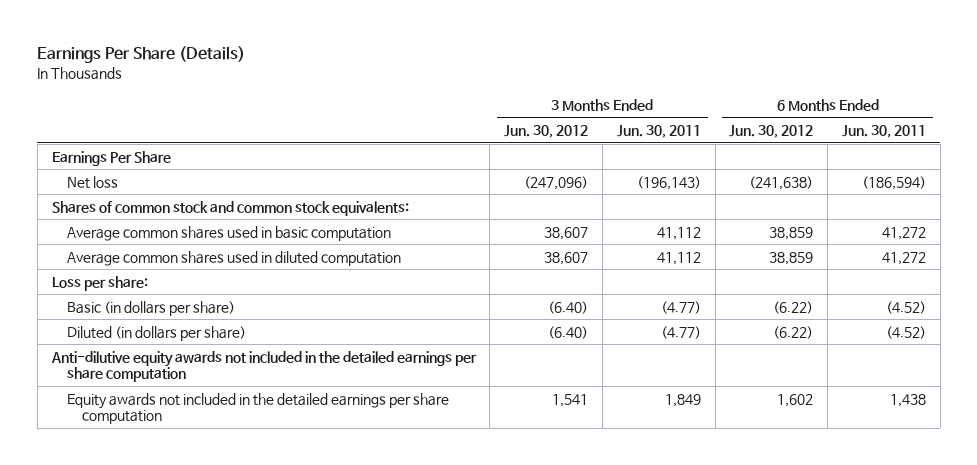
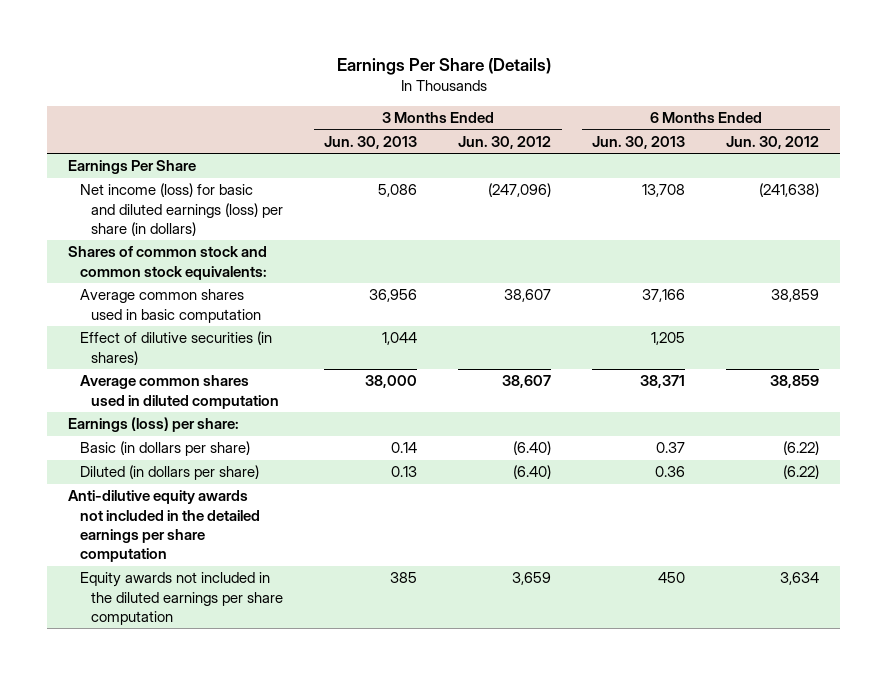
- | 3 Months Ended Jun. 30, 2012 | 3 Months Ended Jun. 30, 2011 | 6 Months Ended Jun. 30, 2012 | 6 Months Ended Jun. 30, 2011
+ | 3 Months Ended Jun. 30, 2013 | 3 Months Ended Jun. 30, 2012 | 6 Months Ended Jun. 30, 2013 | 6 Months Ended Jun. 30, 2012
- Net loss | (247,096) | (196,143) | (241,638) | (186,594)
+ Net income (loss) for basic and diluted earnings (loss) per share (in dollars) | 5,086 | (247,096) | 13,708 | (241,638)
+ Effect of dilutive securities (in shares) | 1,044 | | 1,205 |
- Loss per share:
+ Earnings (loss) per share:
- Equity awards not included in the detailed earnings per share computation | 1,541 | 1,849 | 1,602 | 1,438
+ Equity awards not included in the diluted earnings per share computation | 385 | 3,659 | 450 | 3,634

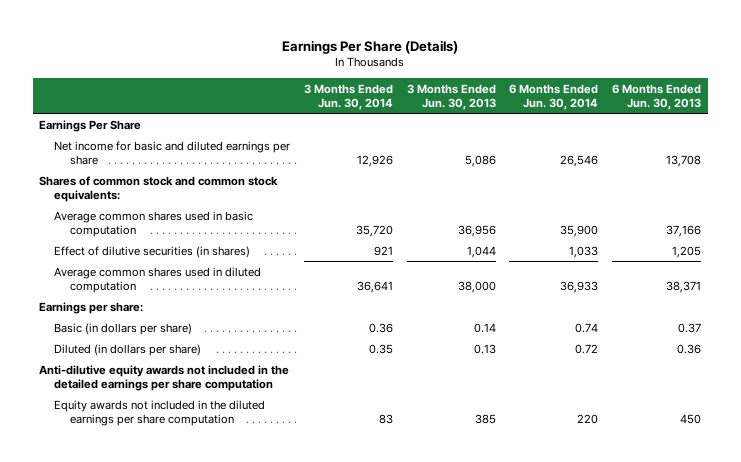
- | 3 Months Ended Jun. 30, 2013 | 3 Months Ended Jun. 30, 2012 | 6 Months Ended Jun. 30, 2013 | 6 Months Ended Jun. 30, 2012
+ | 3 Months Ended Jun. 30, 2014 | 3 Months Ended Jun. 30, 2013 | 6 Months Ended Jun. 30, 2014 | 6 Months Ended Jun. 30, 2013
- Net income (loss) for basic and diluted earnings (loss) per share (in dollars) | 5,086 | (247,096) | 13,708 | (241,638)
+ Net income for basic and diluted earnings per share | 12,926 | 5,086 | 26,546 | 13,708
- Earnings (loss) per share:
+ Earnings per share:

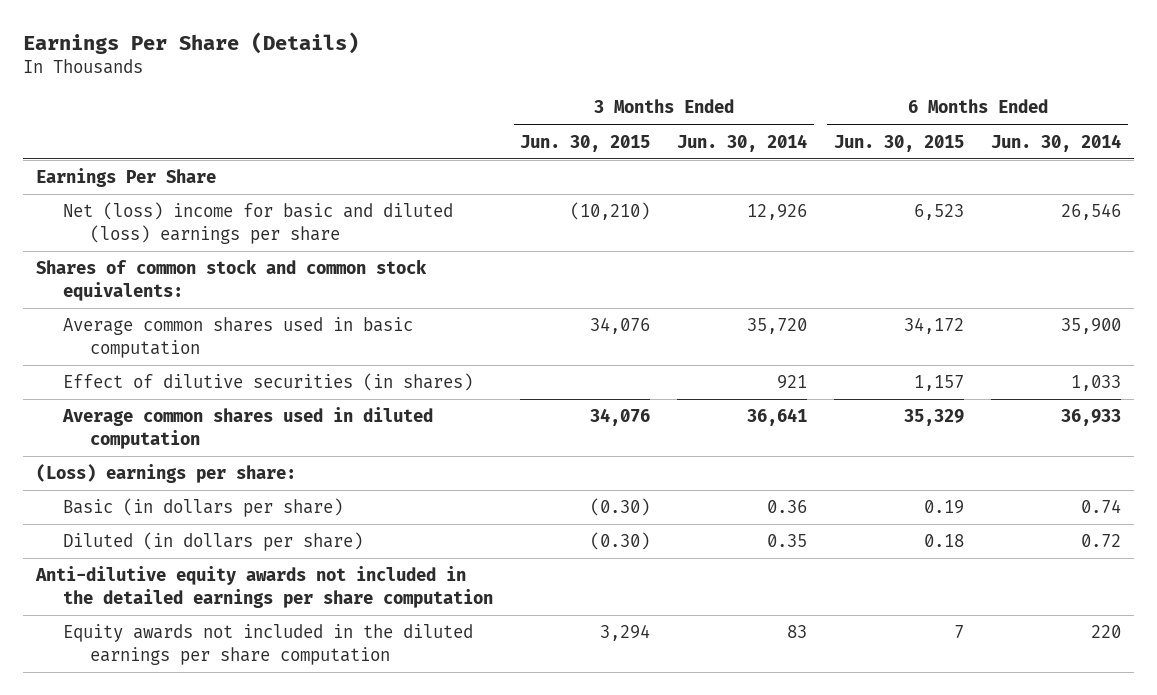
- | 3 Months Ended Jun. 30, 2014 | 3 Months Ended Jun. 30, 2013 | 6 Months Ended Jun. 30, 2014 | 6 Months Ended Jun. 30, 2013
+ | 3 Months Ended Jun. 30, 2015 | 3 Months Ended Jun. 30, 2014 | 6 Months Ended Jun. 30, 2015 | 6 Months Ended Jun. 30, 2014
- Net income for basic and diluted earnings per share | 12,926 | 5,086 | 26,546 | 13,708
+ Net (loss) income for basic and diluted (loss) earnings per share | (10,210) | 12,926 | 6,523 | 26,546
- Earnings per share:
+ (Loss) earnings per share:

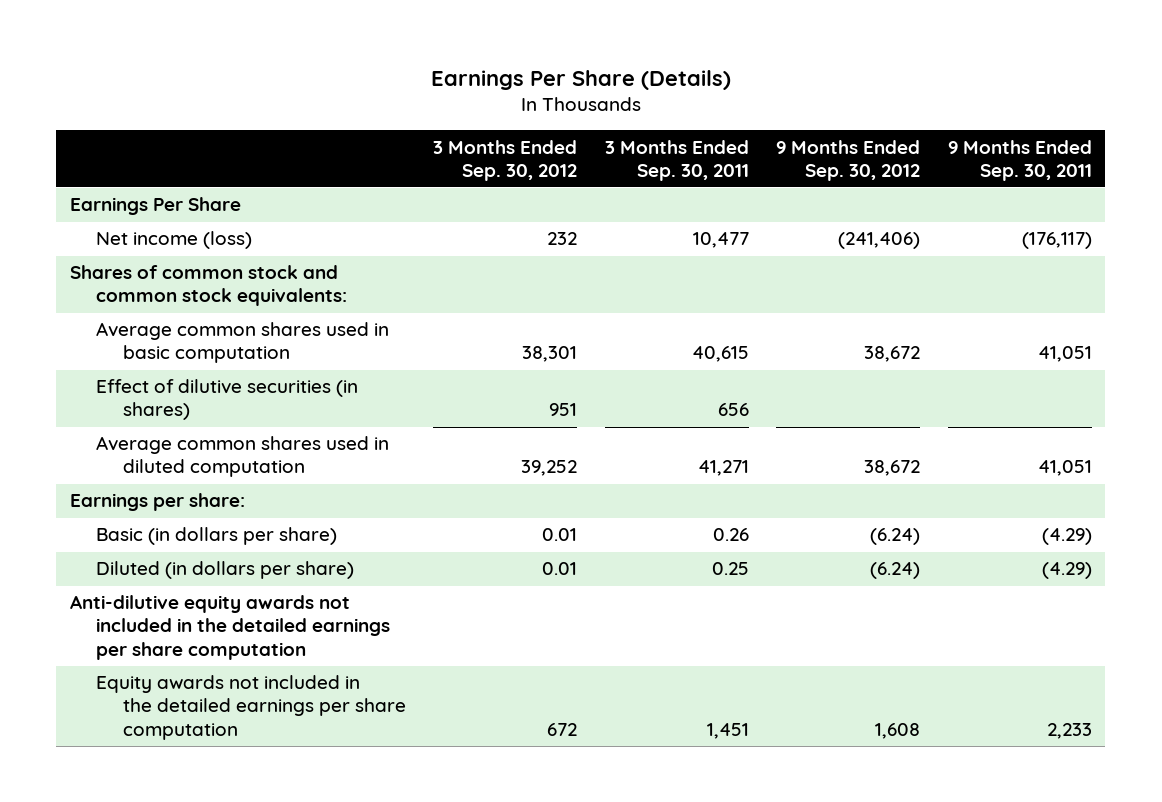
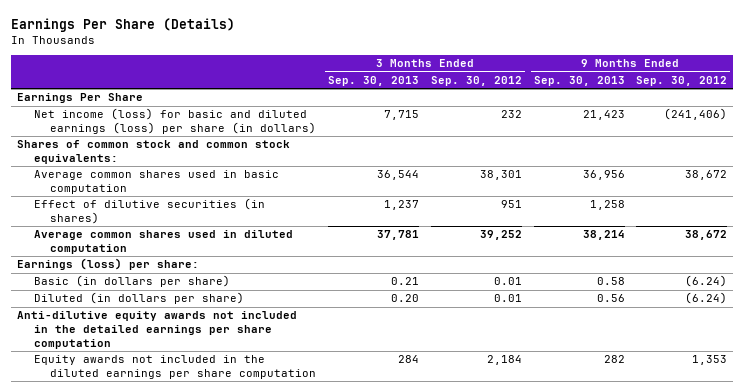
- | 3 Months Ended Sep. 30, 2012 | 3 Months Ended Sep. 30, 2011 | 9 Months Ended Sep. 30, 2012 | 9 Months Ended Sep. 30, 2011
+ | 3 Months Ended Sep. 30, 2013 | 3 Months Ended Sep. 30, 2012 | 9 Months Ended Sep. 30, 2013 | 9 Months Ended Sep. 30, 2012
- Net income (loss) | 232 | 10,477 | (241,406) | (176,117)
+ Net income (loss) for basic and diluted earnings (loss) per share (in dollars) | 7,715 | 232 | 21,423 | (241,406)
- Earnings per share:
+ Earnings (loss) per share:
- Equity awards not included in the detailed earnings per share computation | 672 | 1,451 | 1,608 | 2,233
+ Equity awards not included in the diluted earnings per share computation | 284 | 2,184 | 282 | 1,353

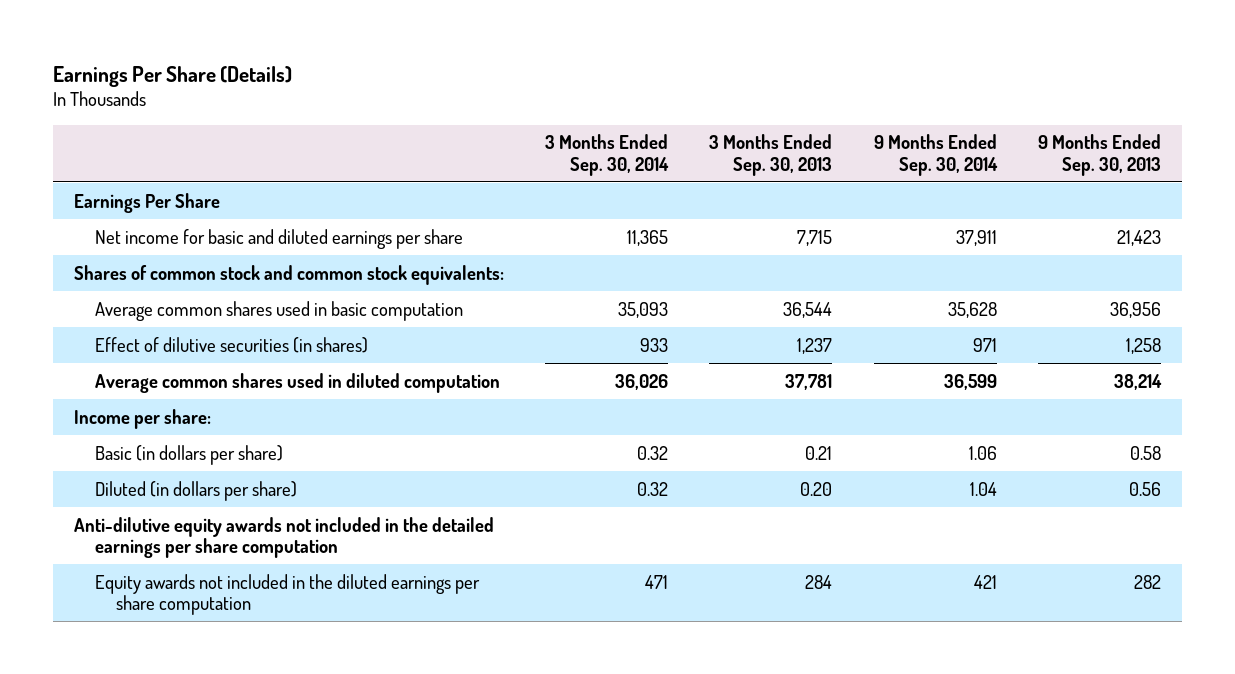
- | 3 Months Ended Sep. 30, 2013 | 3 Months Ended Sep. 30, 2012 | 9 Months Ended Sep. 30, 2013 | 9 Months Ended Sep. 30, 2012
+ | 3 Months Ended Sep. 30, 2014 | 3 Months Ended Sep. 30, 2013 | 9 Months Ended Sep. 30, 2014 | 9 Months Ended Sep. 30, 2013
- Net income (loss) for basic and diluted earnings (loss) per share (in dollars) | 7,715 | 232 | 21,423 | (241,406)
+ Net income for basic and diluted earnings per share | 11,365 | 7,715 | 37,911 | 21,423
- Earnings (loss) per share:
+ Income per share:

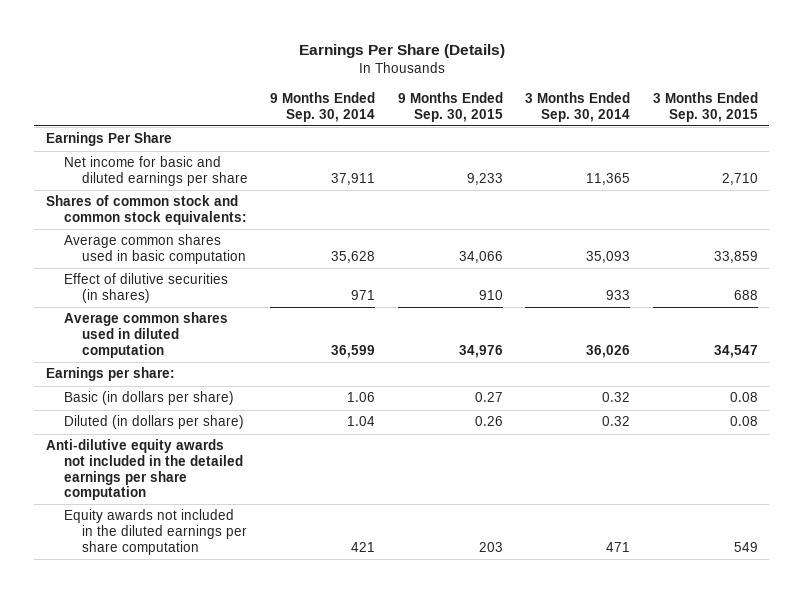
- | 3 Months Ended Sep. 30, 2014 | 3 Months Ended Sep. 30, 2013 | 9 Months Ended Sep. 30, 2014 | 9 Months Ended Sep. 30, 2013
+ | 9 Months Ended Sep. 30, 2014 | 9 Months Ended Sep. 30, 2015 | 3 Months Ended Sep. 30, 2014 | 3 Months Ended Sep. 30, 2015
- Income per share:
+ Earnings per share:

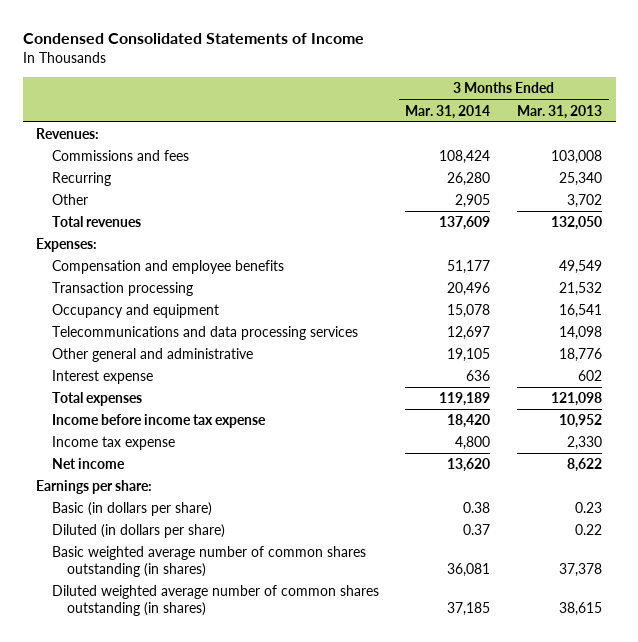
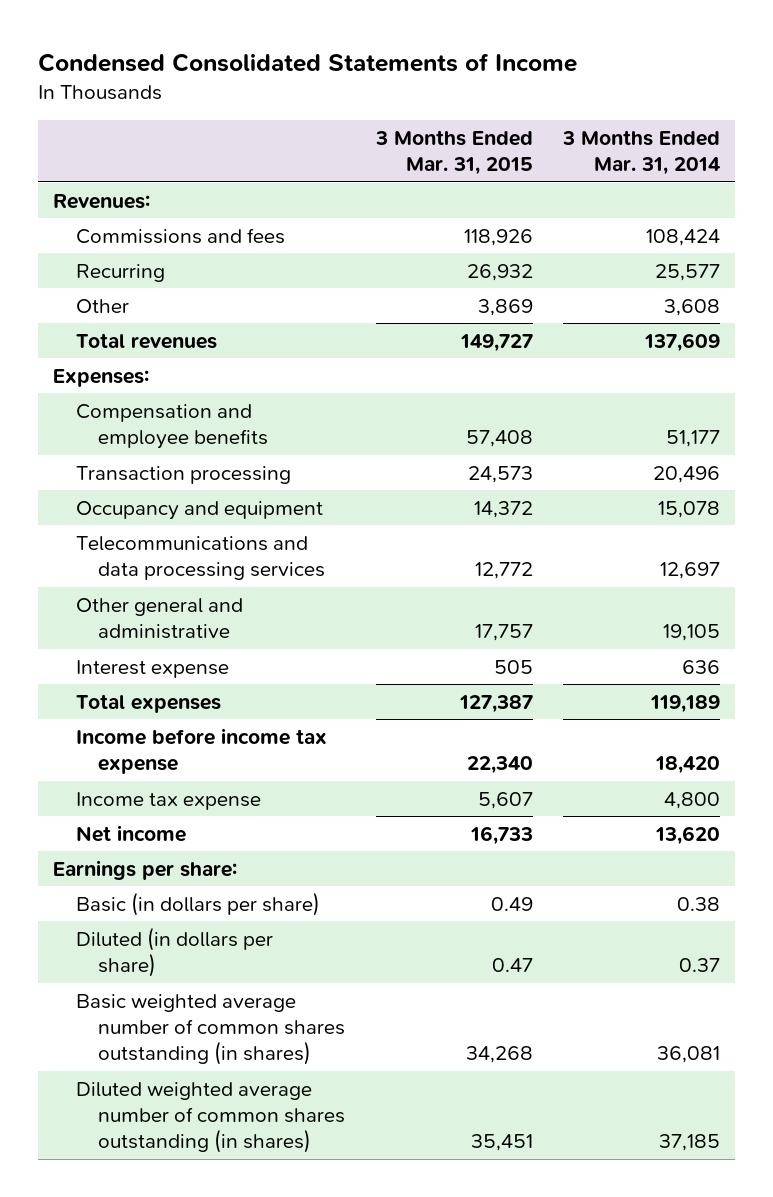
- | 3 Months Ended Mar. 31, 2014 | 3 Months Ended Mar. 31, 2013
+ | 3 Months Ended Mar. 31, 2015 | 3 Months Ended Mar. 31, 2014
- Recurring | 26,280 | 25,340
- Other | 2,905 | 3,702
+ Recurring | 26,932 | 25,577
+ Other | 3,869 | 3,608

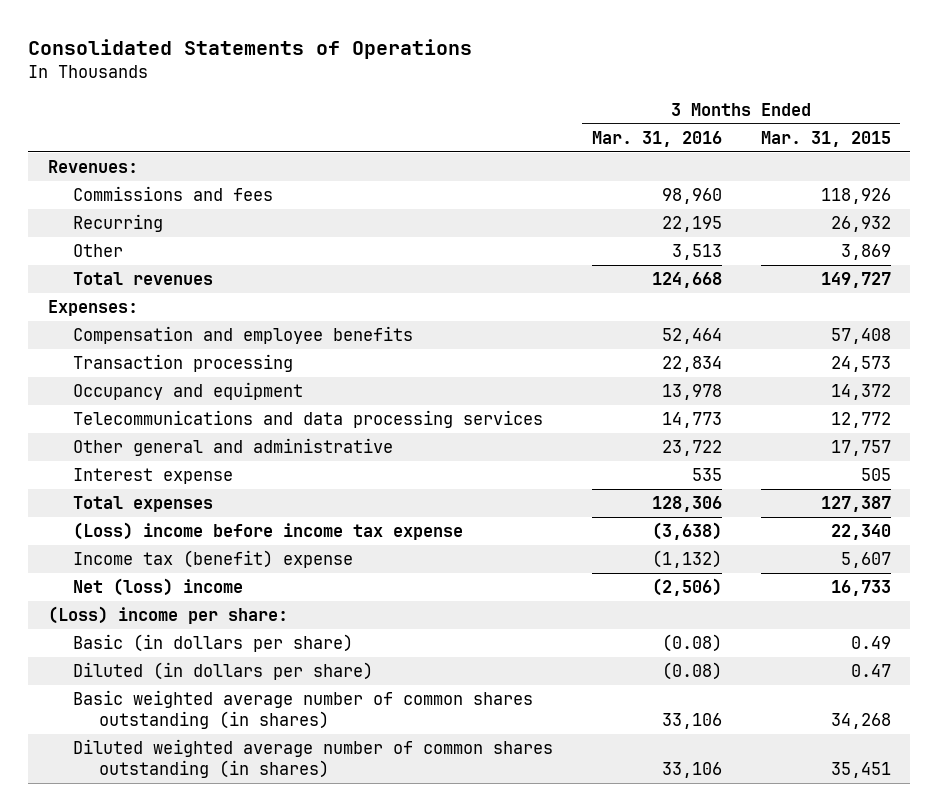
- Condensed Consolidated Statements of Income
+ Consolidated Statements of Operations
- | 3 Months Ended Mar. 31, 2015 | 3 Months Ended Mar. 31, 2014
+ | 3 Months Ended Mar. 31, 2016 | 3 Months Ended Mar. 31, 2015
- Income before income tax expense | 22,340 | 18,420
- Income tax expense | 5,607 | 4,800
- Net income | 16,733 | 13,620
- Earnings per share:
+ (Loss) income before income tax expense | (3,638) | 22,340
+ Income tax (benefit) expense | (1,132) | 5,607
+ Net (loss) income | (2,506) | 16,733
+ (Loss) income per share:

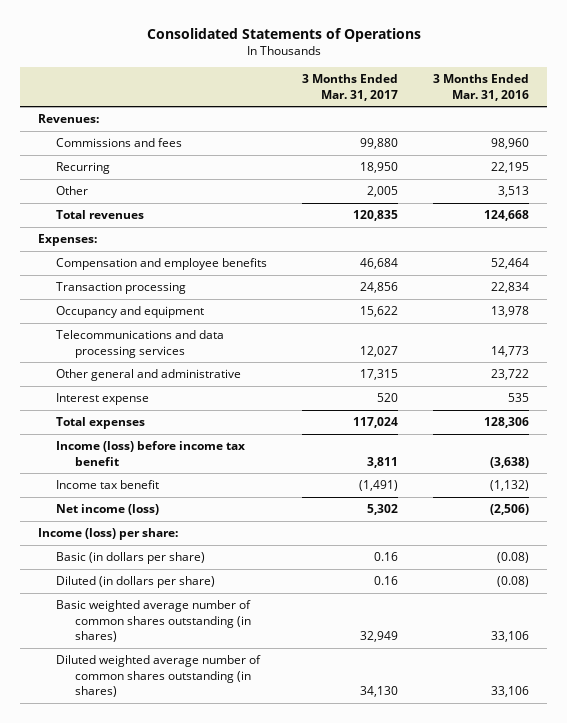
- | 3 Months Ended Mar. 31, 2016 | 3 Months Ended Mar. 31, 2015
+ | 3 Months Ended Mar. 31, 2017 | 3 Months Ended Mar. 31, 2016
- (Loss) income before income tax expense | (3,638) | 22,340
- Income tax (benefit) expense | (1,132) | 5,607
- Net (loss) income | (2,506) | 16,733
- (Loss) income per share:
+ Income (loss) before income tax benefit | 3,811 | (3,638)
+ Income tax benefit | (1,491) | (1,132)
+ Net income (loss) | 5,302 | (2,506)
+ Income (loss) per share:

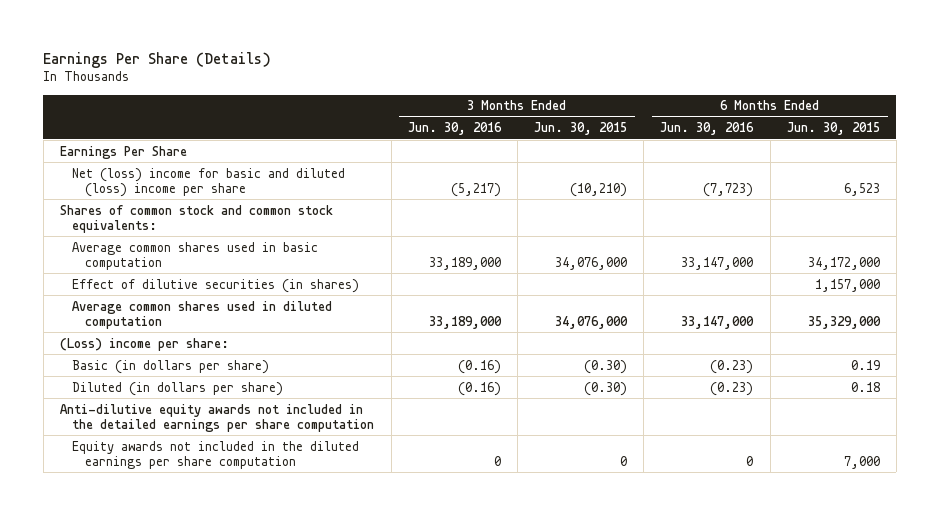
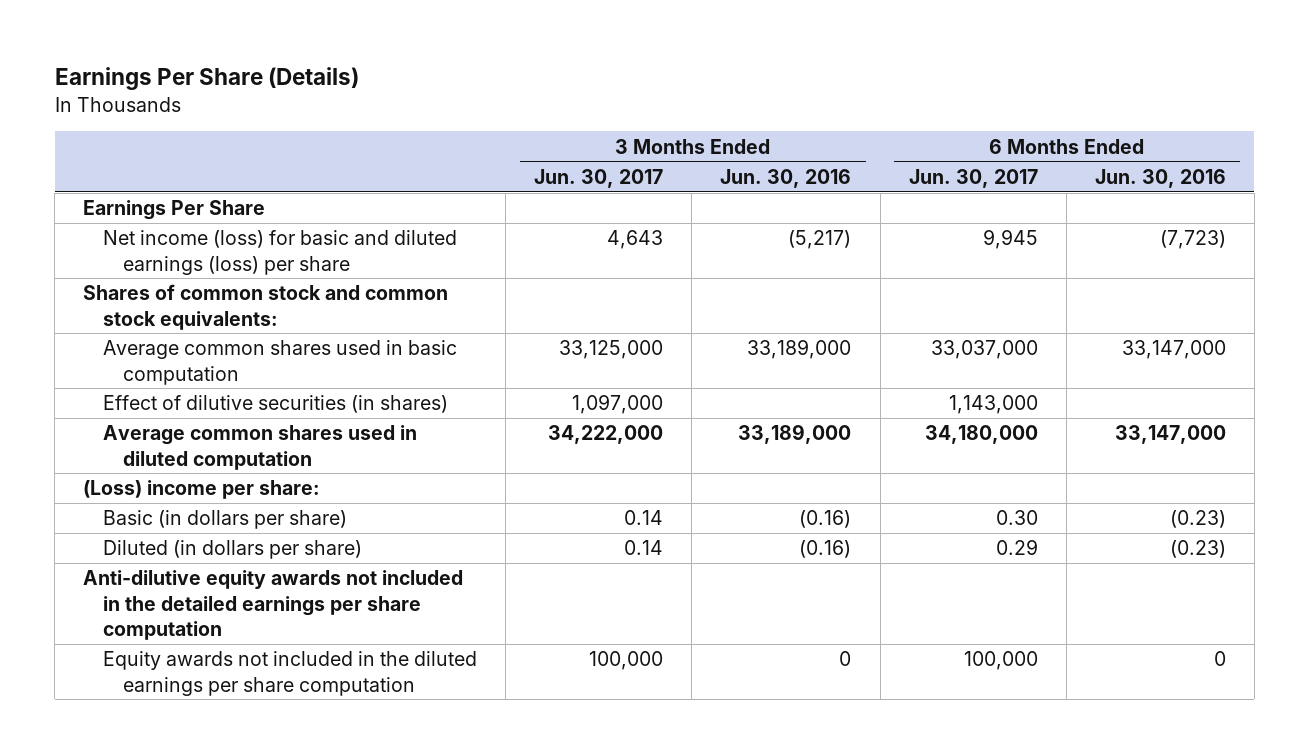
- | 3 Months Ended Jun. 30, 2016 | 3 Months Ended Jun. 30, 2015 | 6 Months Ended Jun. 30, 2016 | 6 Months Ended Jun. 30, 2015
+ | 3 Months Ended Jun. 30, 2017 | 3 Months Ended Jun. 30, 2016 | 6 Months Ended Jun. 30, 2017 | 6 Months Ended Jun. 30, 2016
- Net (loss) income for basic and diluted (loss) income per share | (5,217) | (10,210) | (7,723) | 6,523
+ Net income (loss) for basic and diluted earnings (loss) per share | 4,643 | (5,217) | 9,945 | (7,723)

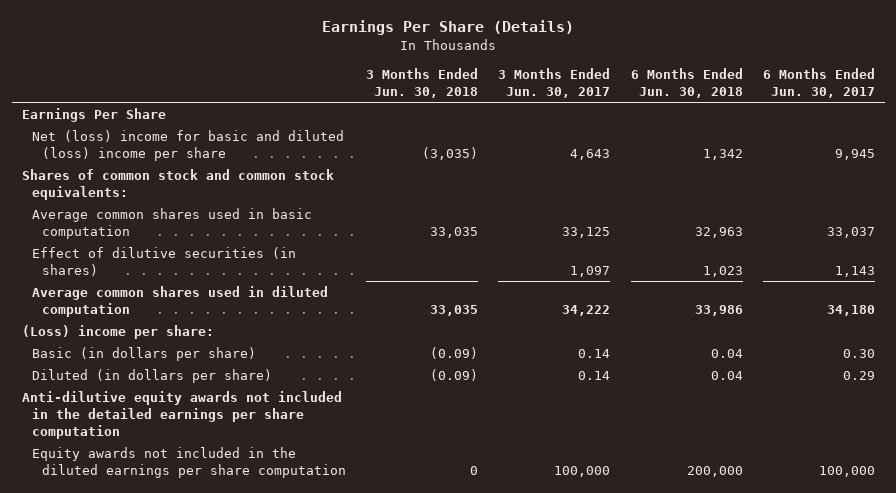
- | 3 Months Ended Jun. 30, 2017 | 3 Months Ended Jun. 30, 2016 | 6 Months Ended Jun. 30, 2017 | 6 Months Ended Jun. 30, 2016
+ | 3 Months Ended Jun. 30, 2018 | 3 Months Ended Jun. 30, 2017 | 6 Months Ended Jun. 30, 2018 | 6 Months Ended Jun. 30, 2017
- Net income (loss) for basic and diluted earnings (loss) per share | 4,643 | (5,217) | 9,945 | (7,723)
+ Net (loss) income for basic and diluted (loss) income per share | (3,035) | 4,643 | 1,342 | 9,945
- Average common shares used in basic computation | 33,125,000 | 33,189,000 | 33,037,000 | 33,147,000
- Effect of dilutive securities (in shares) | 1,097,000 | | 1,143,000 |
- Average common shares used in diluted computation | 34,222,000 | 33,189,000 | 34,180,000 | 33,147,000
+ Average common shares used in basic computation | 33,035 | 33,125 | 32,963 | 33,037
+ Effect of dilutive securities (in shares) | | 1,097 | 1,023 | 1,143
+ Average common shares used in diluted computation | 33,035 | 34,222 | 33,986 | 34,180

